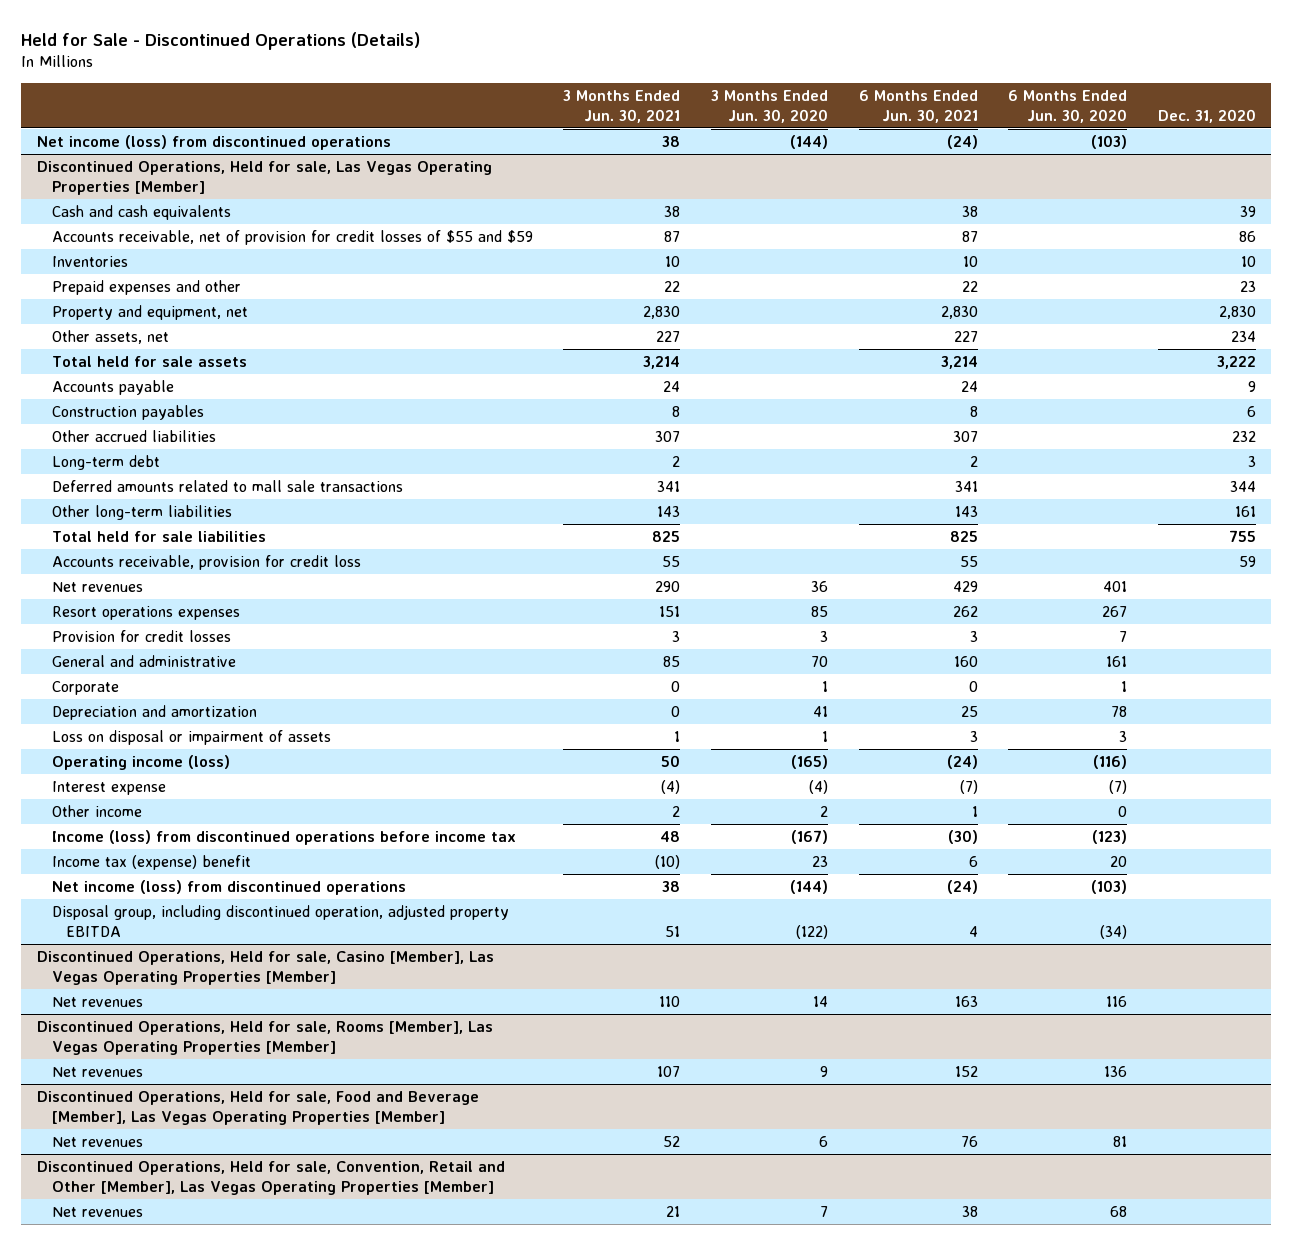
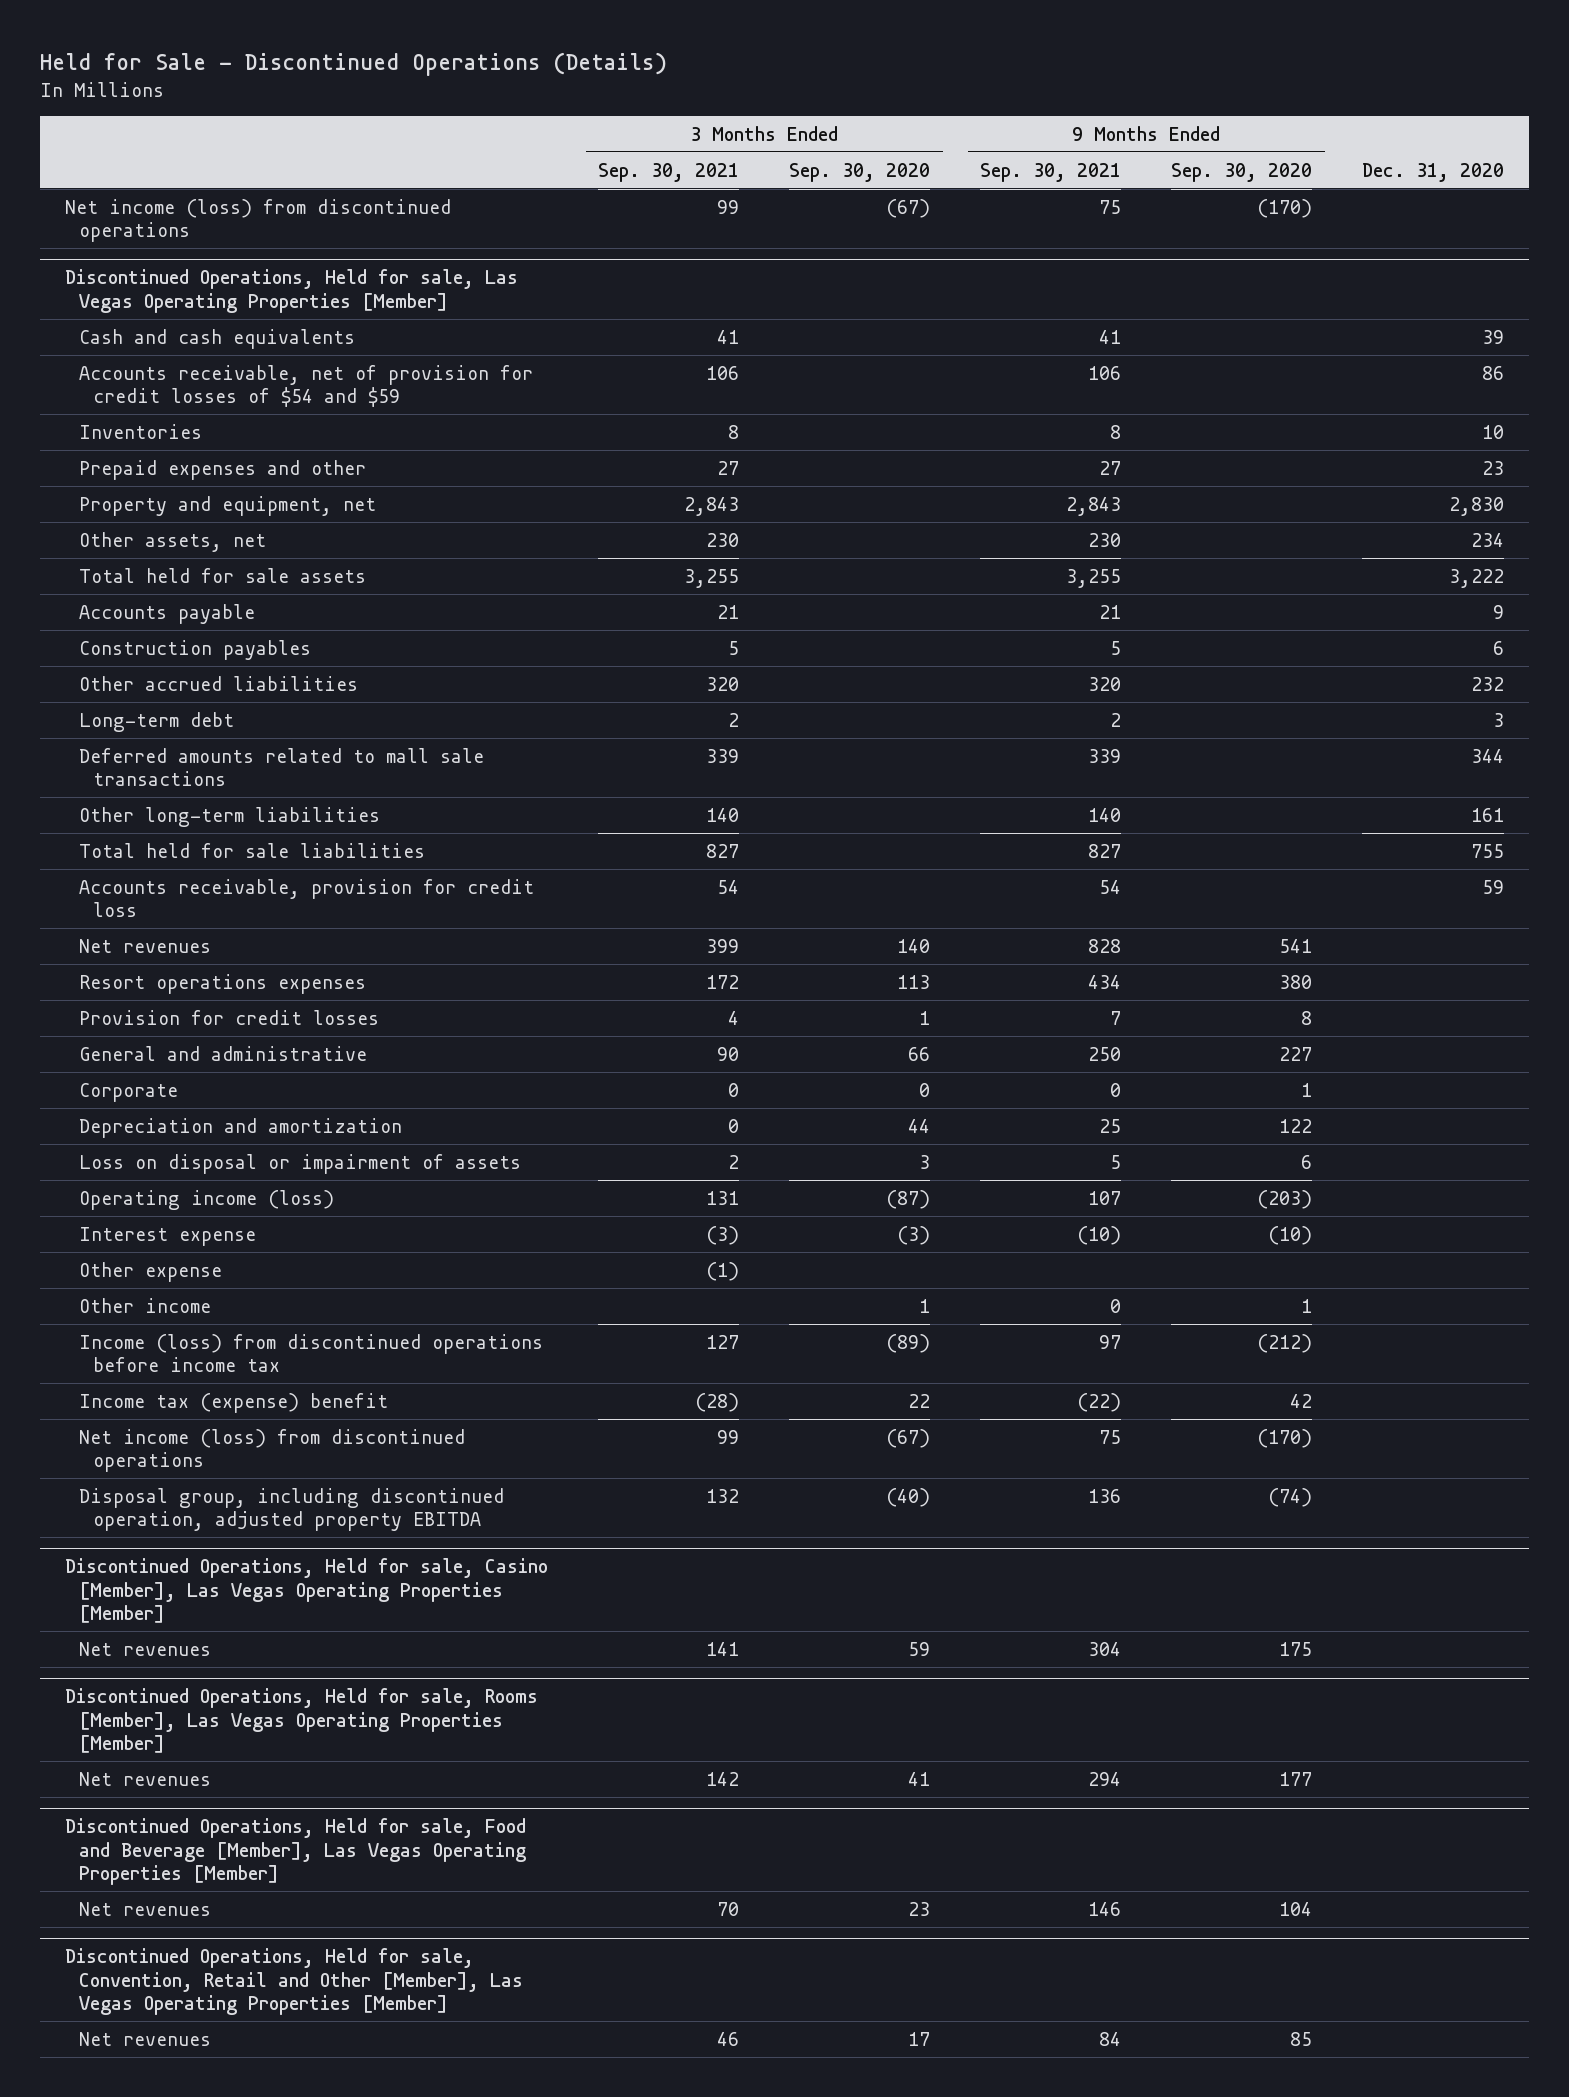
- | 3 Months Ended Jun. 30, 2021 | 3 Months Ended Jun. 30, 2020 | 6 Months Ended Jun. 30, 2021 | 6 Months Ended Jun. 30, 2020 | Dec. 31, 2020
+ | 3 Months Ended Sep. 30, 2021 | 3 Months Ended Sep. 30, 2020 | 9 Months Ended Sep. 30, 2021 | 9 Months Ended Sep. 30, 2020 | Dec. 31, 2020
@ Discontinued Operations, Held for sale, Las Vegas Operating Properties [Member]
- Accounts receivable, net of provision for credit losses of $55 and $59 | 87 | | 87 | | 86
+ Accounts receivable, net of provision for credit losses of $54 and $59 | 106 | | 106 | | 86
+ Other expense | (1) | | | |

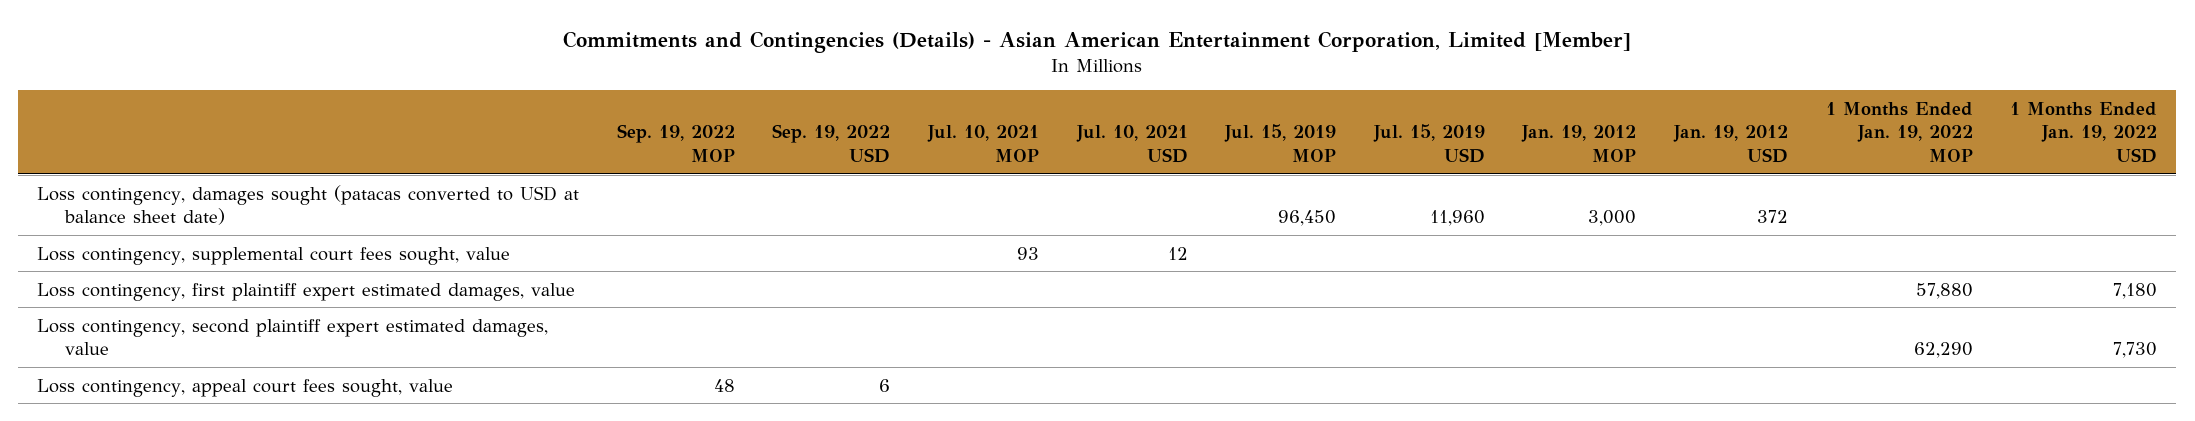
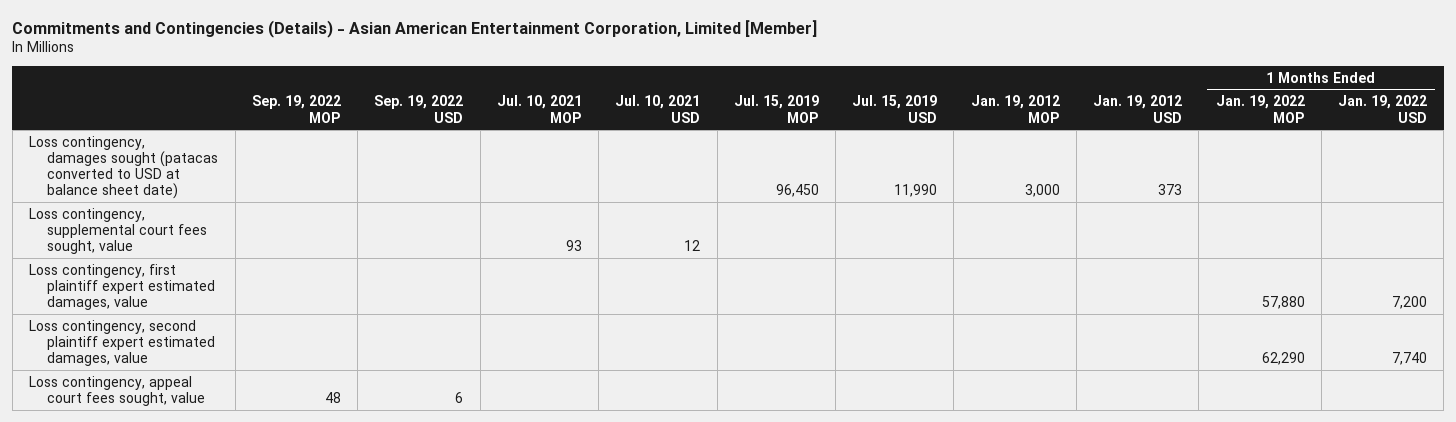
- Loss contingency, damages sought (patacas converted to USD at balance sheet date) | | | | | 96,450 | 11,960 | 3,000 | 372 | |
+ Loss contingency, damages sought (patacas converted to USD at balance sheet date) | | | | | 96,450 | 11,990 | 3,000 | 373 | |
- Loss contingency, first plaintiff expert estimated damages, value | | | | | | | | | 57,880 | 7,180
- Loss contingency, second plaintiff expert estimated damages, value | | | | | | | | | 62,290 | 7,730
+ Loss contingency, first plaintiff expert estimated damages, value | | | | | | | | | 57,880 | 7,200
+ Loss contingency, second plaintiff expert estimated damages, value | | | | | | | | | 62,290 | 7,740

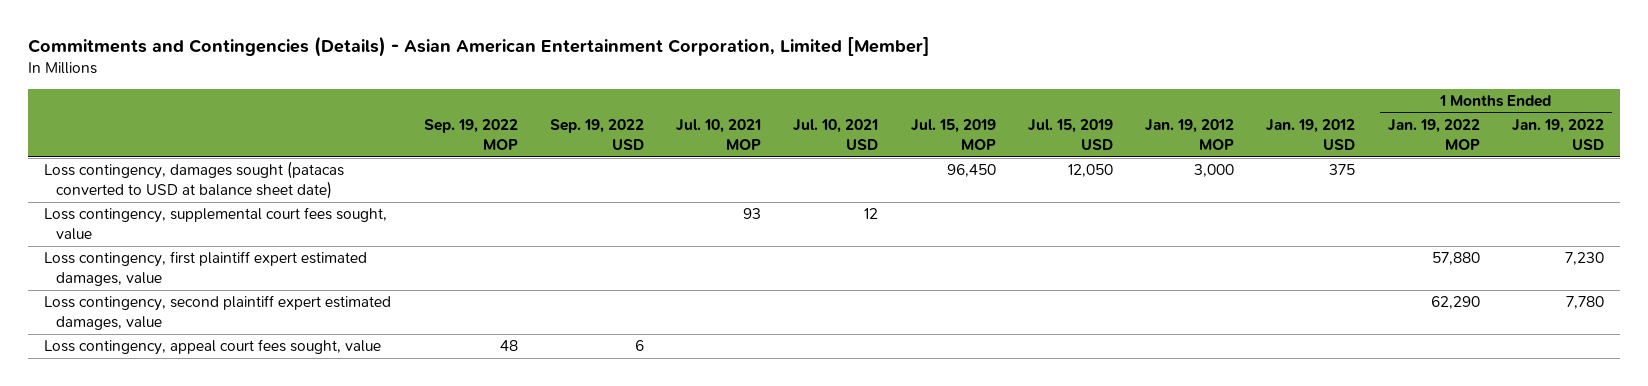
- Loss contingency, damages sought (patacas converted to USD at balance sheet date) | | | | | 96,450 | 11,990 | 3,000 | 373 | |
+ Loss contingency, damages sought (patacas converted to USD at balance sheet date) | | | | | 96,450 | 12,050 | 3,000 | 375 | |
- Loss contingency, first plaintiff expert estimated damages, value | | | | | | | | | 57,880 | 7,200
- Loss contingency, second plaintiff expert estimated damages, value | | | | | | | | | 62,290 | 7,740
+ Loss contingency, first plaintiff expert estimated damages, value | | | | | | | | | 57,880 | 7,230
+ Loss contingency, second plaintiff expert estimated damages, value | | | | | | | | | 62,290 | 7,780

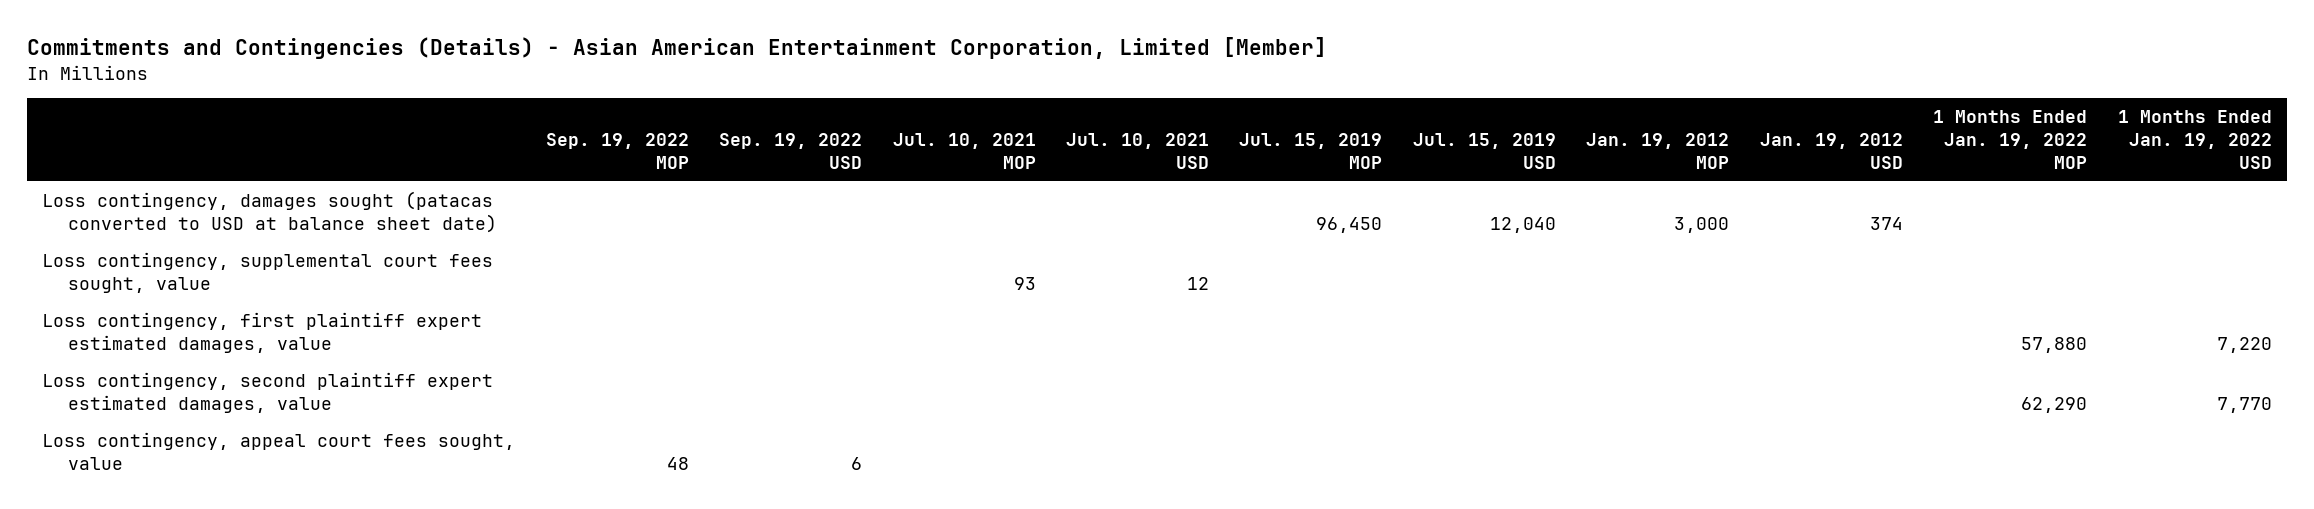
- Loss contingency, damages sought (patacas converted to USD at balance sheet date) | | | | | 96,450 | 12,050 | 3,000 | 375 | |
+ Loss contingency, damages sought (patacas converted to USD at balance sheet date) | | | | | 96,450 | 12,040 | 3,000 | 374 | |
- Loss contingency, first plaintiff expert estimated damages, value | | | | | | | | | 57,880 | 7,230
- Loss contingency, second plaintiff expert estimated damages, value | | | | | | | | | 62,290 | 7,780
+ Loss contingency, first plaintiff expert estimated damages, value | | | | | | | | | 57,880 | 7,220
+ Loss contingency, second plaintiff expert estimated damages, value | | | | | | | | | 62,290 | 7,770

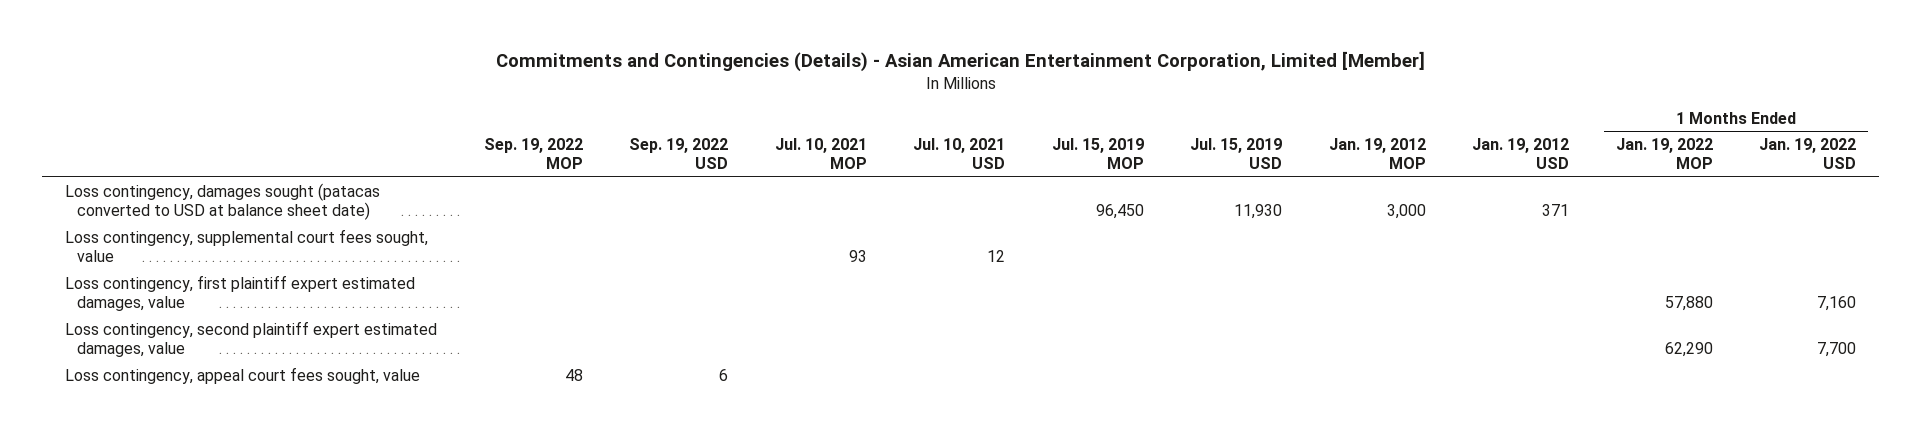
- Loss contingency, damages sought (patacas converted to USD at balance sheet date) | | | | | 96,450 | 12,040 | 3,000 | 374 | |
+ Loss contingency, damages sought (patacas converted to USD at balance sheet date) | | | | | 96,450 | 11,930 | 3,000 | 371 | |
- Loss contingency, first plaintiff expert estimated damages, value | | | | | | | | | 57,880 | 7,220
- Loss contingency, second plaintiff expert estimated damages, value | | | | | | | | | 62,290 | 7,770
+ Loss contingency, first plaintiff expert estimated damages, value | | | | | | | | | 57,880 | 7,160
+ Loss contingency, second plaintiff expert estimated damages, value | | | | | | | | | 62,290 | 7,700

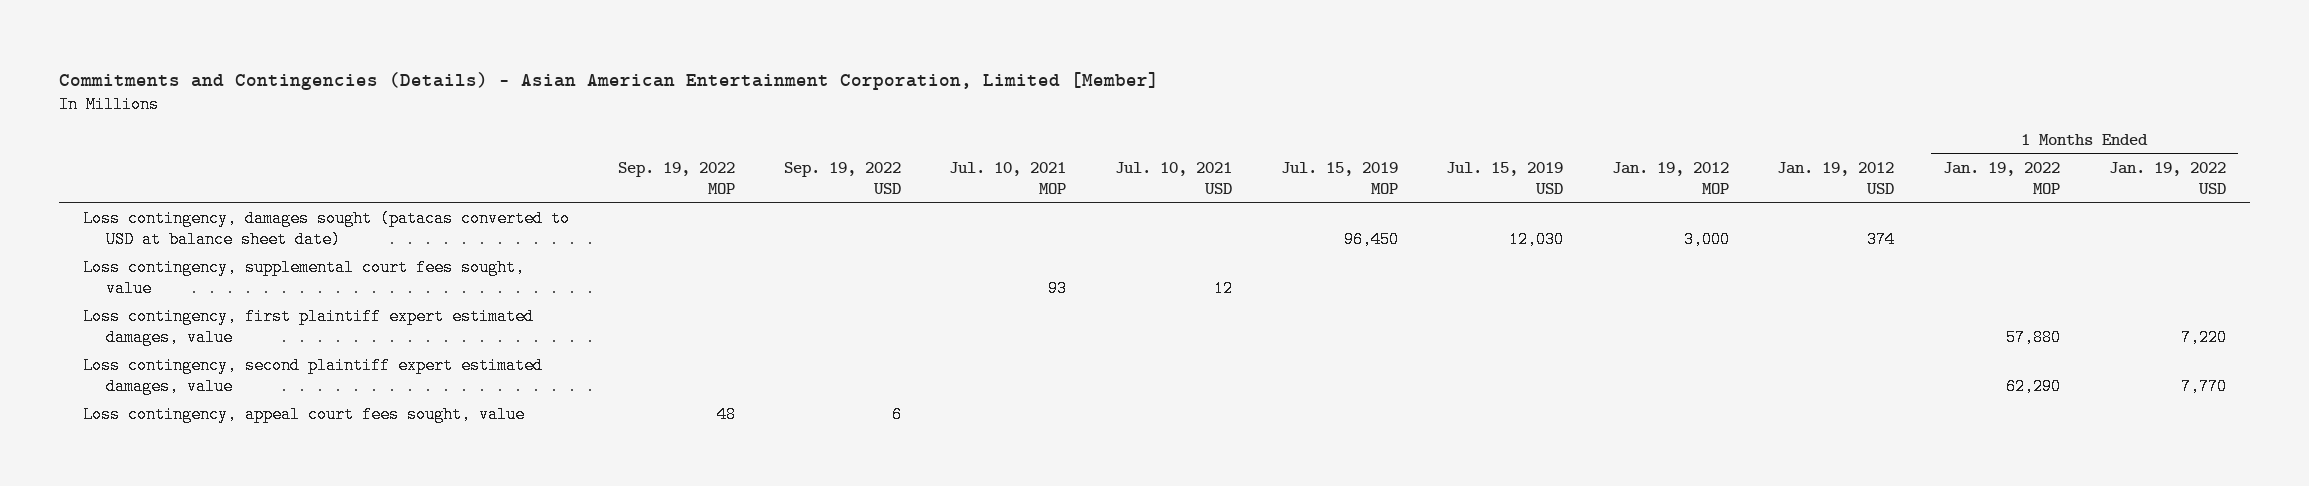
- Loss contingency, damages sought (patacas converted to USD at balance sheet date) | | | | | 96,450 | 11,930 | 3,000 | 371 | |
+ Loss contingency, damages sought (patacas converted to USD at balance sheet date) | | | | | 96,450 | 12,030 | 3,000 | 374 | |
- Loss contingency, first plaintiff expert estimated damages, value | | | | | | | | | 57,880 | 7,160
- Loss contingency, second plaintiff expert estimated damages, value | | | | | | | | | 62,290 | 7,700
+ Loss contingency, first plaintiff expert estimated damages, value | | | | | | | | | 57,880 | 7,220
+ Loss contingency, second plaintiff expert estimated damages, value | | | | | | | | | 62,290 | 7,770

